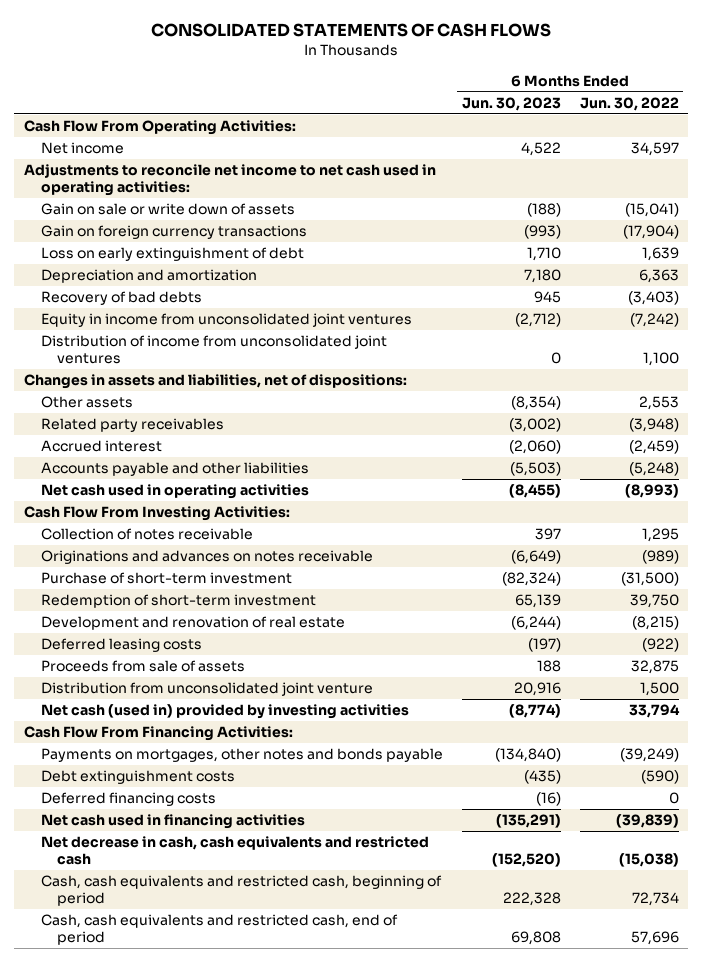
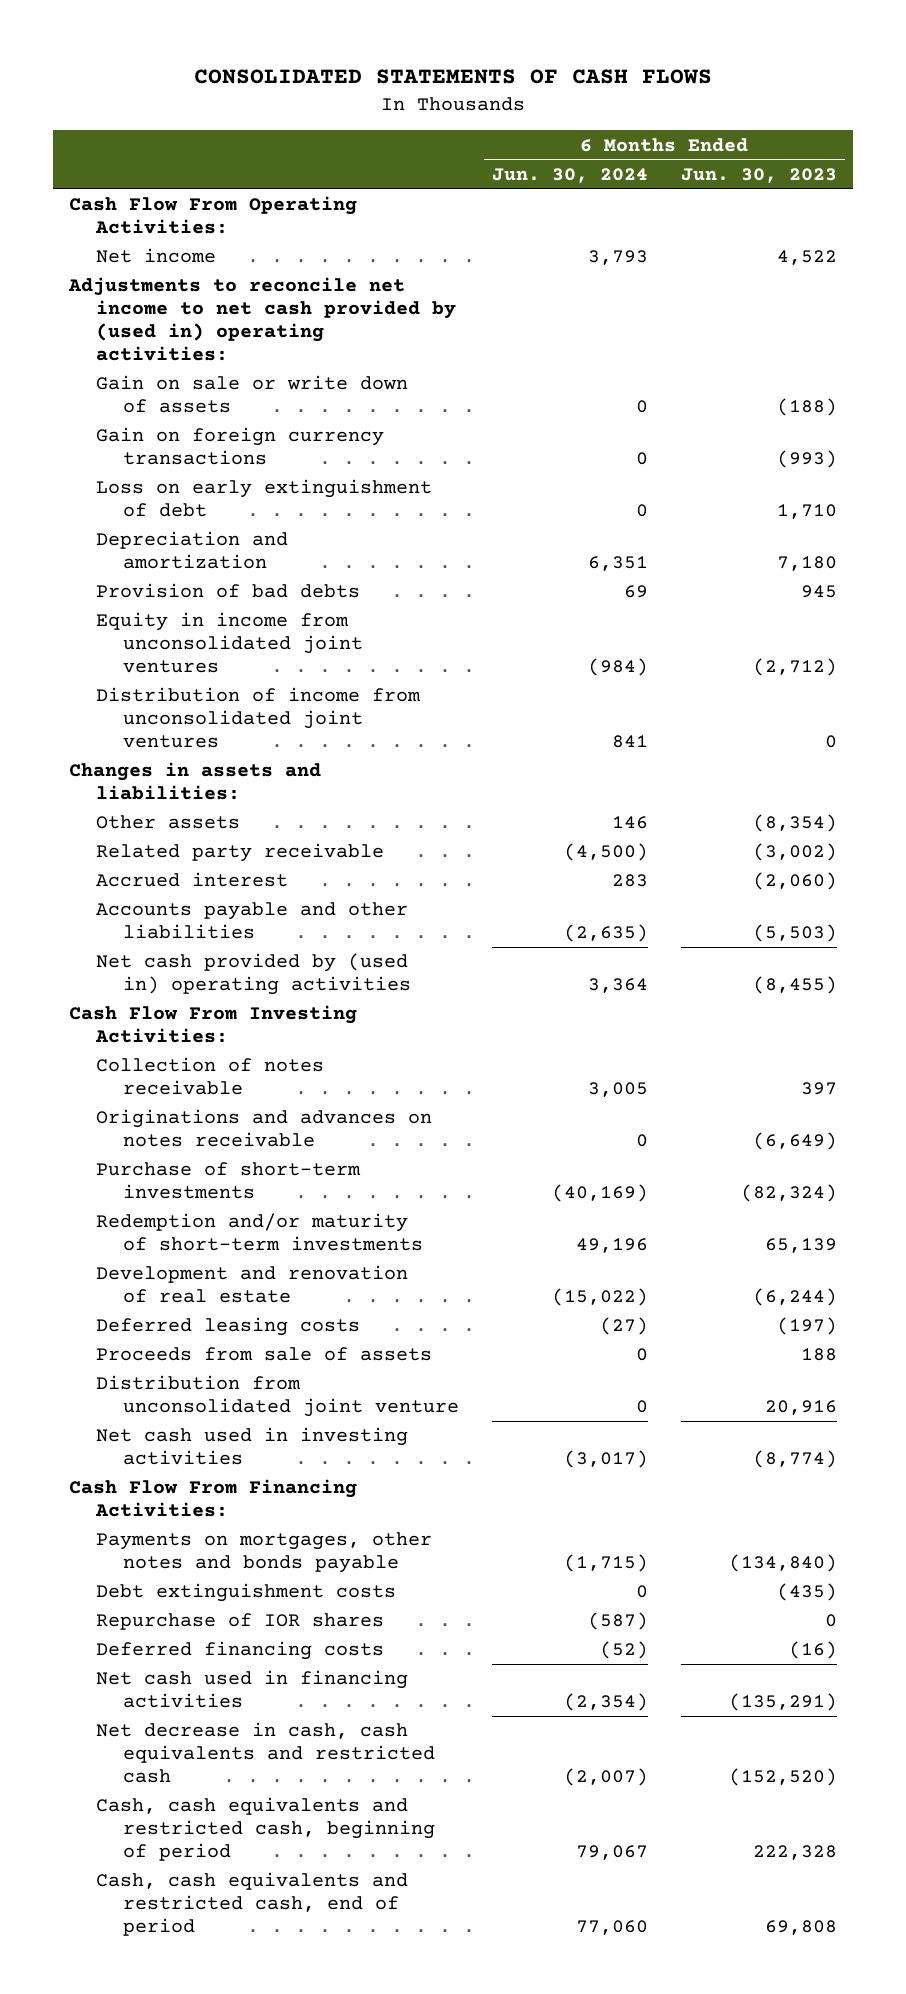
- | 6 Months Ended Jun. 30, 2023 | 6 Months Ended Jun. 30, 2022
+ | 6 Months Ended Jun. 30, 2024 | 6 Months Ended Jun. 30, 2023
- Adjustments to reconcile net income to net cash used in operating activities:
+ Adjustments to reconcile net income to net cash provided by (used in) operating activities:
- Recovery of bad debts | 945 | (3,403)
+ Provision of bad debts | 69 | 945
- Changes in assets and liabilities, net of dispositions:
+ Changes in assets and liabilities:
- Related party receivables | (3,002) | (3,948)
+ Related party receivable | (4,500) | (3,002)
- Net cash used in operating activities | (8,455) | (8,993)
+ Net cash provided by (used in) operating activities | 3,364 | (8,455)
- Purchase of short-term investment | (82,324) | (31,500)
- Redemption of short-term investment | 65,139 | 39,750
+ Purchase of short-term investments | (40,169) | (82,324)
+ Redemption and/or maturity of short-term investments | 49,196 | 65,139
- Net cash (used in) provided by investing activities | (8,774) | 33,794
+ Net cash used in investing activities | (3,017) | (8,774)
+ Repurchase of IOR shares | (587) | 0

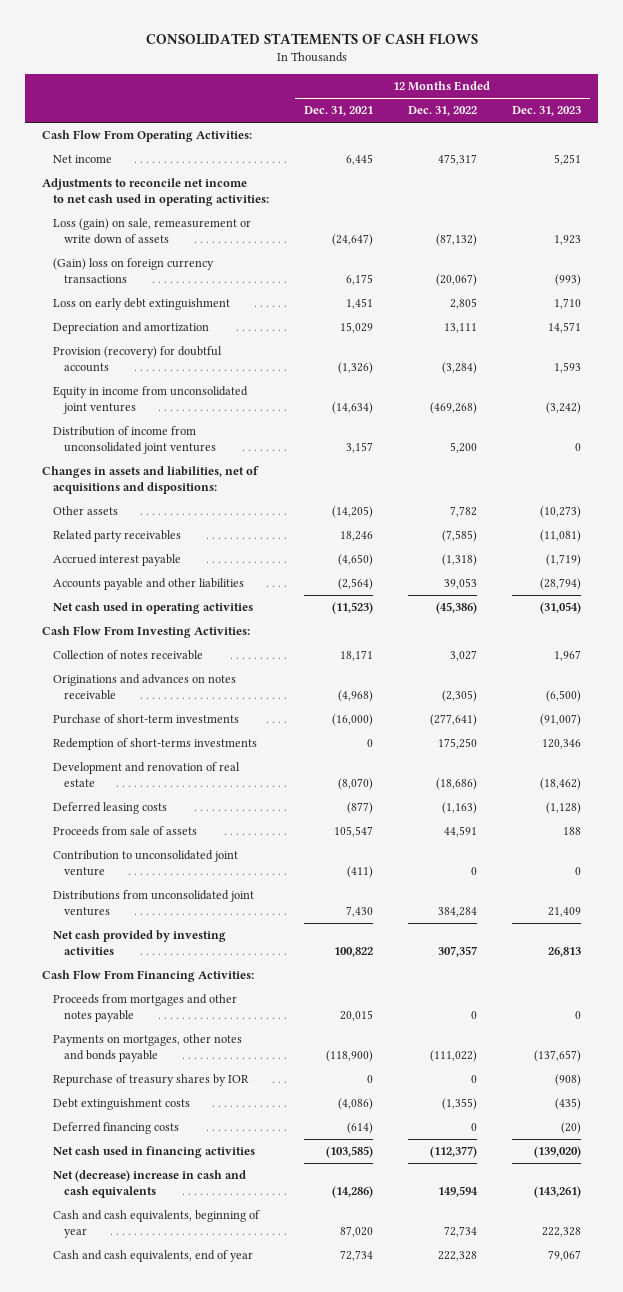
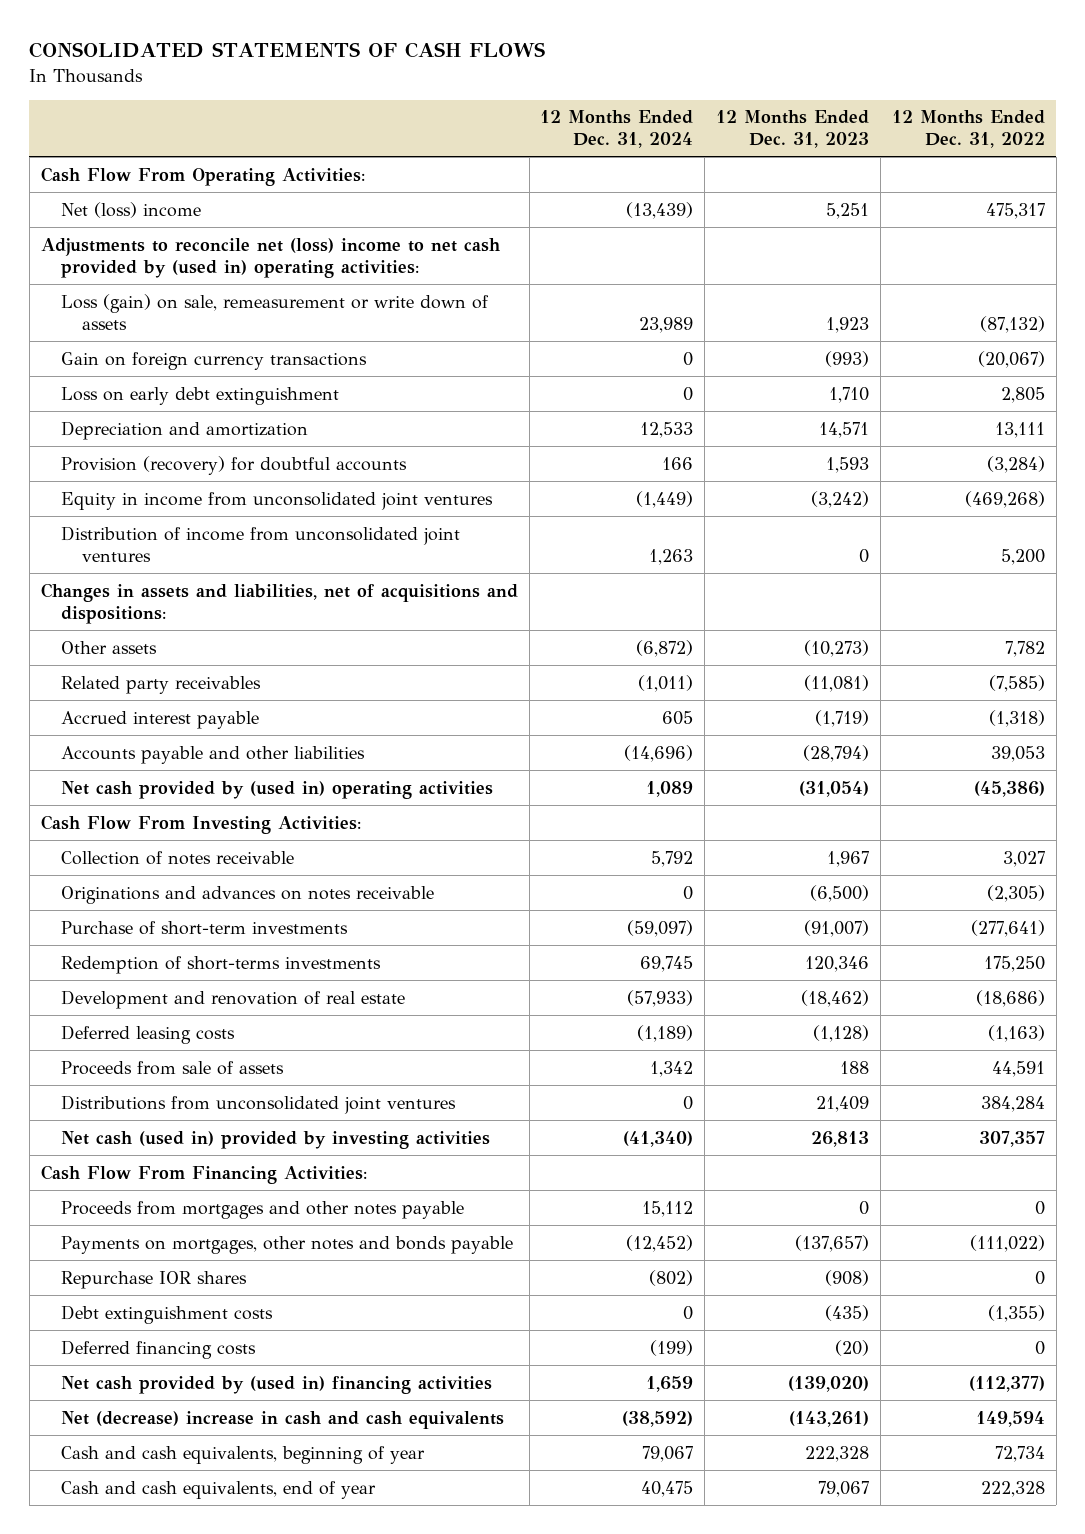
- | 12 Months Ended Dec. 31, 2021 | 12 Months Ended Dec. 31, 2022 | 12 Months Ended Dec. 31, 2023
+ | 12 Months Ended Dec. 31, 2024 | 12 Months Ended Dec. 31, 2023 | 12 Months Ended Dec. 31, 2022
- Net income | 6,445 | 475,317 | 5,251
- Adjustments to reconcile net income to net cash used in operating activities:
+ Net (loss) income | (13,439) | 5,251 | 475,317
+ Adjustments to reconcile net (loss) income to net cash provided by (used in) operating activities:
- (Gain) loss on foreign currency transactions | 6,175 | (20,067) | (993)
+ Gain on foreign currency transactions | 0 | (993) | (20,067)
- Net cash used in operating activities | (11,523) | (45,386) | (31,054)
+ Net cash provided by (used in) operating activities | 1,089 | (31,054) | (45,386)
- Contribution to unconsolidated joint venture | (411) | 0 | 0
- Net cash provided by investing activities | 100,822 | 307,357 | 26,813
+ Net cash (used in) provided by investing activities | (41,340) | 26,813 | 307,357
- Repurchase of treasury shares by IOR | 0 | 0 | (908)
+ Repurchase IOR shares | (802) | (908) | 0
- Net cash used in financing activities | (103,585) | (112,377) | (139,020)
+ Net cash provided by (used in) financing activities | 1,659 | (139,020) | (112,377)

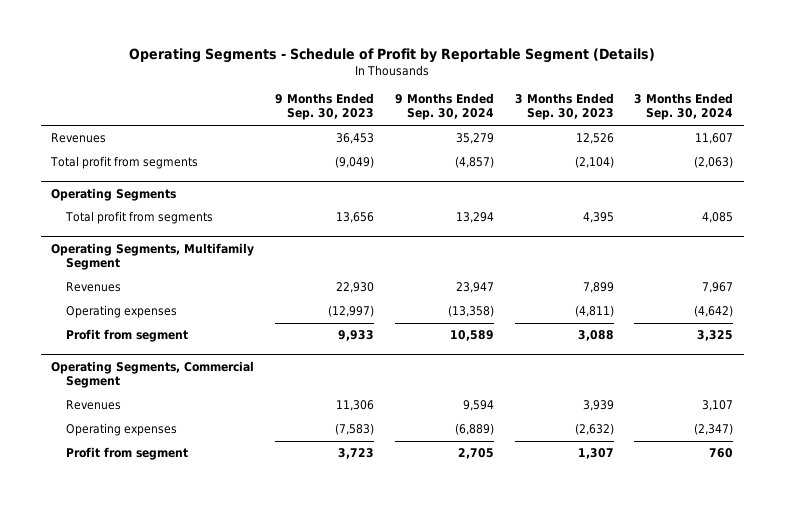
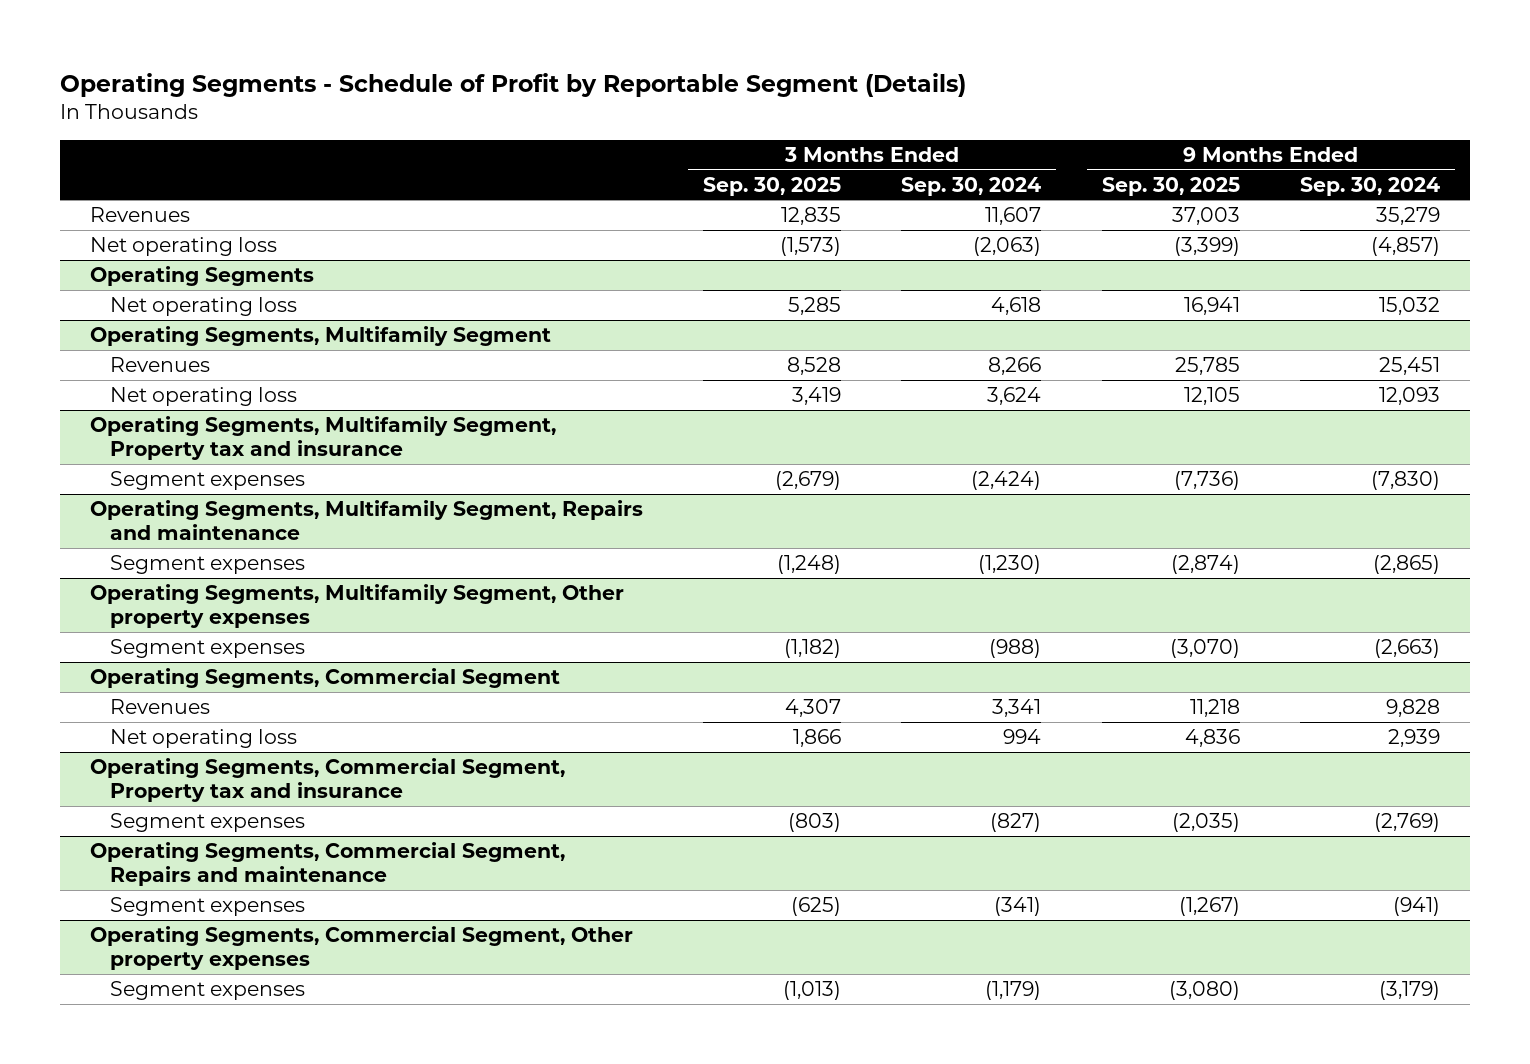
- | 9 Months Ended Sep. 30, 2023 | 9 Months Ended Sep. 30, 2024 | 3 Months Ended Sep. 30, 2023 | 3 Months Ended Sep. 30, 2024
+ | 3 Months Ended Sep. 30, 2025 | 3 Months Ended Sep. 30, 2024 | 9 Months Ended Sep. 30, 2025 | 9 Months Ended Sep. 30, 2024
- Total profit from segments | (9,049) | (4,857) | (2,104) | (2,063)
+ Net operating loss | (1,573) | (2,063) | (3,399) | (4,857)
@ Operating Segments
- Total profit from segments | 13,656 | 13,294 | 4,395 | 4,085
+ Net operating loss | 5,285 | 4,618 | 16,941 | 15,032
@ Operating Segments, Multifamily Segment
- Revenues | 22,930 | 23,947 | 7,899 | 7,967
- Operating expenses | (12,997) | (13,358) | (4,811) | (4,642)
- Profit from segment | 9,933 | 10,589 | 3,088 | 3,325
+ Revenues | 8,528 | 8,266 | 25,785 | 25,451
+ Net operating loss | 3,419 | 3,624 | 12,105 | 12,093
+ Operating Segments, Multifamily Segment, Property tax and insurance
+ Segment expenses | (2,679) | (2,424) | (7,736) | (7,830)
+ Operating Segments, Multifamily Segment, Repairs and maintenance
+ Segment expenses | (1,248) | (1,230) | (2,874) | (2,865)
+ Operating Segments, Multifamily Segment, Other property expenses
+ Segment expenses | (1,182) | (988) | (3,070) | (2,663)
@ Operating Segments, Commercial Segment
- Revenues | 11,306 | 9,594 | 3,939 | 3,107
- Operating expenses | (7,583) | (6,889) | (2,632) | (2,347)
- Profit from segment | 3,723 | 2,705 | 1,307 | 760
+ Revenues | 4,307 | 3,341 | 11,218 | 9,828
+ Net operating loss | 1,866 | 994 | 4,836 | 2,939
+ Operating Segments, Commercial Segment, Property tax and insurance
+ Segment expenses | (803) | (827) | (2,035) | (2,769)
+ Operating Segments, Commercial Segment, Repairs and maintenance
+ Segment expenses | (625) | (341) | (1,267) | (941)
+ Operating Segments, Commercial Segment, Other property expenses
+ Segment expenses | (1,013) | (1,179) | (3,080) | (3,179)

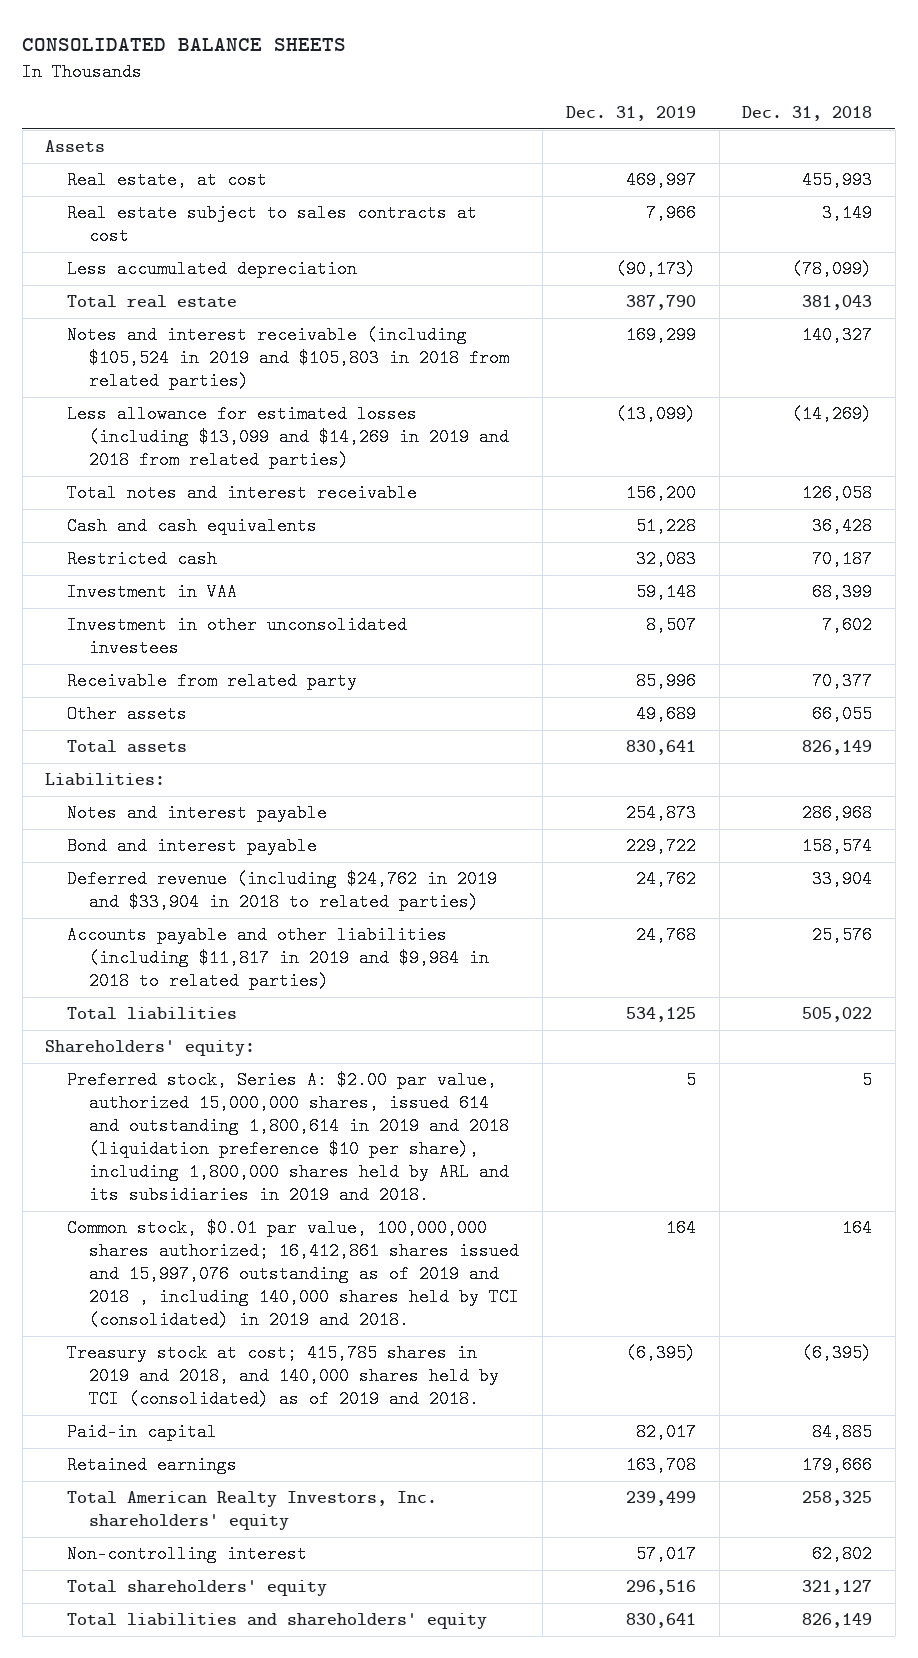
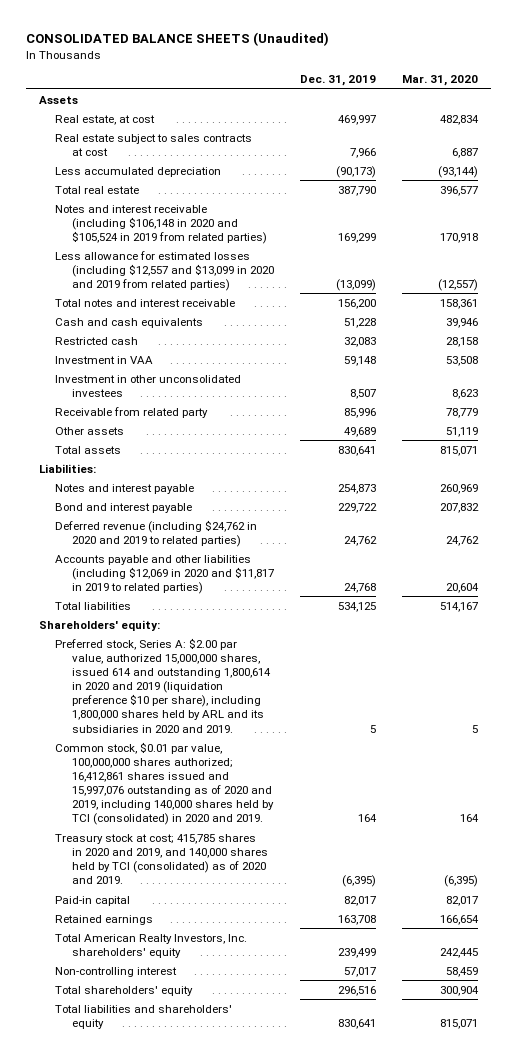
- CONSOLIDATED BALANCE SHEETS
+ CONSOLIDATED BALANCE SHEETS (Unaudited)
- | Dec. 31, 2019 | Dec. 31, 2018
+ | Dec. 31, 2019 | Mar. 31, 2020
- Notes and interest receivable (including $105,524 in 2019 and $105,803 in 2018 from related parties) | 169,299 | 140,327
- Less allowance for estimated losses (including $13,099 and $14,269 in 2019 and 2018 from related parties) | (13,099) | (14,269)
+ Notes and interest receivable (including $106,148 in 2020 and $105,524 in 2019 from related parties) | 169,299 | 170,918
+ Less allowance for estimated losses (including $12,557 and $13,099 in 2020 and 2019 from related parties) | (13,099) | (12,557)
- Deferred revenue (including $24,762 in 2019 and $33,904 in 2018 to related parties) | 24,762 | 33,904
- Accounts payable and other liabilities (including $11,817 in 2019 and $9,984 in 2018 to related parties) | 24,768 | 25,576
+ Deferred revenue (including $24,762 in 2020 and 2019 to related parties) | 24,762 | 24,762
+ Accounts payable and other liabilities (including $12,069 in 2020 and $11,817 in 2019 to related parties) | 24,768 | 20,604
- Preferred stock, Series A: $2.00 par value, authorized 15,000,000 shares, issued 614 and outstanding 1,800,614 in 2019 and 2018 (liquidation preference $10 per share), including 1,800,000 shares held by ARL and its subsidiaries in 2019 and 2018. | 5 | 5
- Common stock, $0.01 par value, 100,000,000 shares authorized; 16,412,861 shares issued and 15,997,076 outstanding as of 2019 and 2018 , including 140,000 shares held by TCI (consolidated) in 2019 and 2018. | 164 | 164
- Treasury stock at cost; 415,785 shares in 2019 and 2018, and 140,000 shares held by TCI (consolidated) as of 2019 and 2018. | (6,395) | (6,395)
+ Preferred stock, Series A: $2.00 par value, authorized 15,000,000 shares, issued 614 and outstanding 1,800,614 in 2020 and 2019 (liquidation preference $10 per share), including 1,800,000 shares held by ARL and its subsidiaries in 2020 and 2019. | 5 | 5
+ Common stock, $0.01 par value, 100,000,000 shares authorized; 16,412,861 shares issued and 15,997,076 outstanding as of 2020 and 2019, including 140,000 shares held by TCI (consolidated) in 2020 and 2019. | 164 | 164
+ Treasury stock at cost; 415,785 shares in 2020 and 2019, and 140,000 shares held by TCI (consolidated) as of 2020 and 2019. | (6,395) | (6,395)

